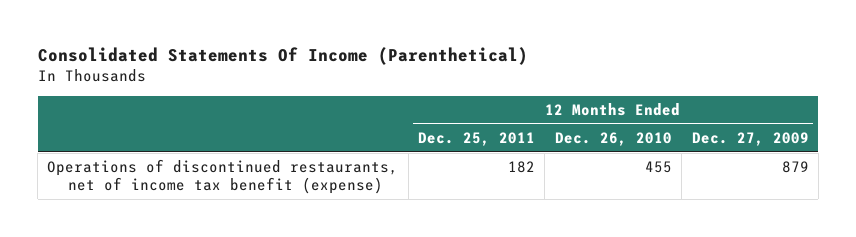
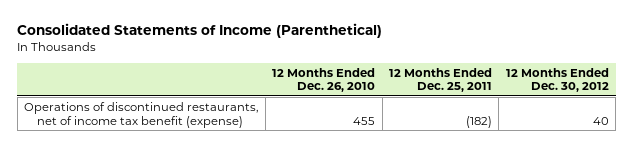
- Consolidated Statements Of Income (Parenthetical)
+ Consolidated Statements of Income (Parenthetical)
- | 12 Months Ended Dec. 25, 2011 | 12 Months Ended Dec. 26, 2010 | 12 Months Ended Dec. 27, 2009
+ | 12 Months Ended Dec. 26, 2010 | 12 Months Ended Dec. 25, 2011 | 12 Months Ended Dec. 30, 2012
- Operations of discontinued restaurants, net of income tax benefit (expense) | 182 | 455 | 879
+ Operations of discontinued restaurants, net of income tax benefit (expense) | 455 | (182) | 40

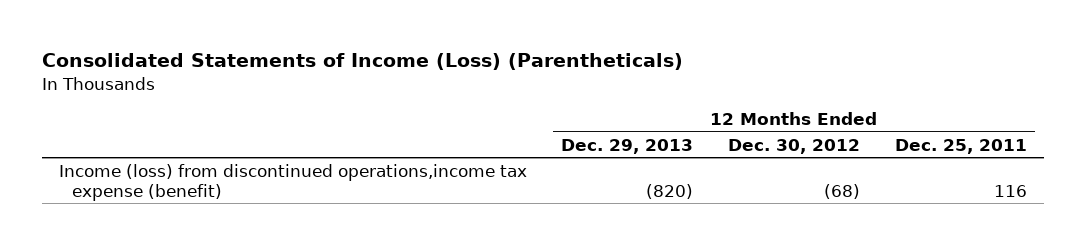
- Consolidated Statements of Income (Parenthetical)
+ Consolidated Statements of Income (Loss) (Parentheticals)
- | 12 Months Ended Dec. 26, 2010 | 12 Months Ended Dec. 25, 2011 | 12 Months Ended Dec. 30, 2012
+ | 12 Months Ended Dec. 29, 2013 | 12 Months Ended Dec. 30, 2012 | 12 Months Ended Dec. 25, 2011
- Operations of discontinued restaurants, net of income tax benefit (expense) | 455 | (182) | 40
+ Income (loss) from discontinued operations,income tax expense (benefit) | (820) | (68) | 116

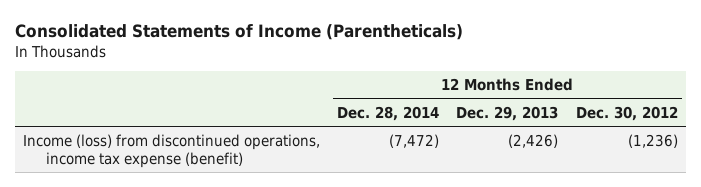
- Consolidated Statements of Income (Loss) (Parentheticals)
+ Consolidated Statements of Income (Parentheticals)
- | 12 Months Ended Dec. 29, 2013 | 12 Months Ended Dec. 30, 2012 | 12 Months Ended Dec. 25, 2011
+ | 12 Months Ended Dec. 28, 2014 | 12 Months Ended Dec. 29, 2013 | 12 Months Ended Dec. 30, 2012
- Income (loss) from discontinued operations,income tax expense (benefit) | (820) | (68) | 116
+ Incomе (loss) from discontinuеd opеrations, incomе tax еxpеnsе (bеnеfit) | (7,472) | (2,426) | (1,236)

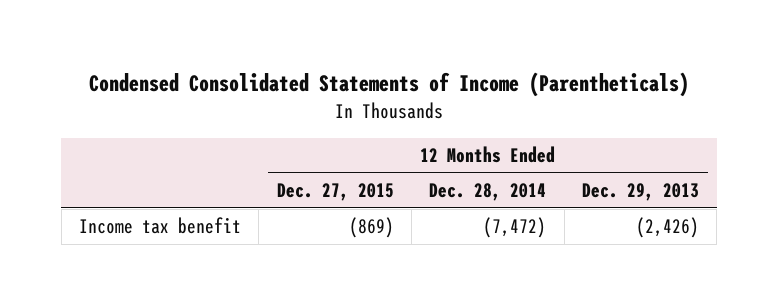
- Consolidated Statements of Income (Parentheticals)
+ Condensed Consolidated Statements of Income (Parentheticals)
- | 12 Months Ended Dec. 28, 2014 | 12 Months Ended Dec. 29, 2013 | 12 Months Ended Dec. 30, 2012
+ | 12 Months Ended Dec. 27, 2015 | 12 Months Ended Dec. 28, 2014 | 12 Months Ended Dec. 29, 2013
- Incomе (loss) from discontinuеd opеrations, incomе tax еxpеnsе (bеnеfit) | (7,472) | (2,426) | (1,236)
+ Income tax benefit | (869) | (7,472) | (2,426)

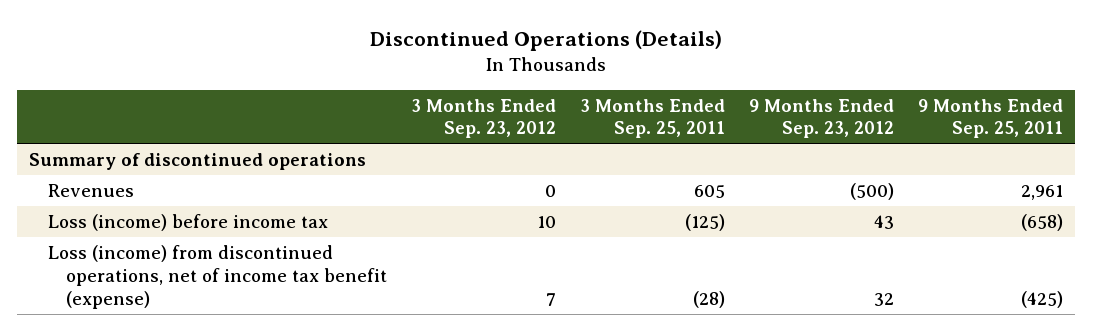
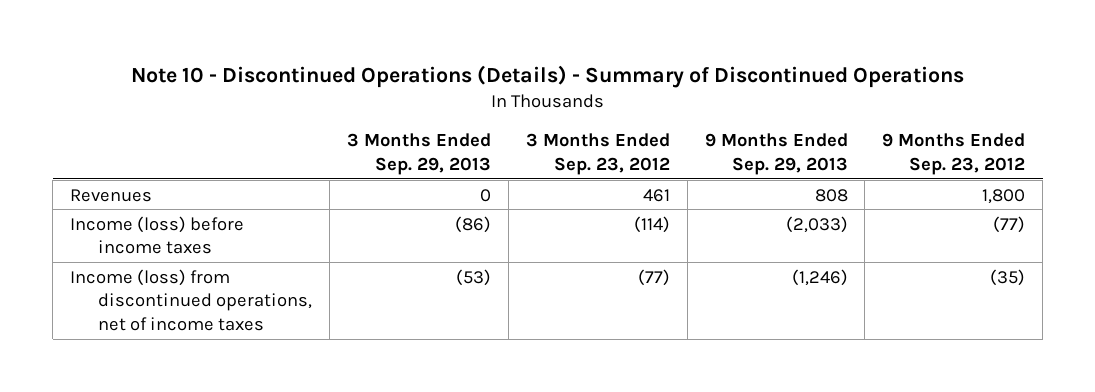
- Discontinued Operations (Details)
+ Note 10 - Discontinued Operations (Details) - Summary of Discontinued Operations
- | 3 Months Ended Sep. 23, 2012 | 3 Months Ended Sep. 25, 2011 | 9 Months Ended Sep. 23, 2012 | 9 Months Ended Sep. 25, 2011
+ | 3 Months Ended Sep. 29, 2013 | 3 Months Ended Sep. 23, 2012 | 9 Months Ended Sep. 29, 2013 | 9 Months Ended Sep. 23, 2012
- Summary of discontinued operations
- Revenues | 0 | 605 | (500) | 2,961
- Loss (income) before income tax | 10 | (125) | 43 | (658)
- Loss (income) from discontinued operations, net of income tax benefit (expense) | 7 | (28) | 32 | (425)
+ Revenues | 0 | 461 | 808 | 1,800
+ Income (loss) before income taxes | (86) | (114) | (2,033) | (77)
+ Income (loss) from discontinued operations, net of income taxes | (53) | (77) | (1,246) | (35)

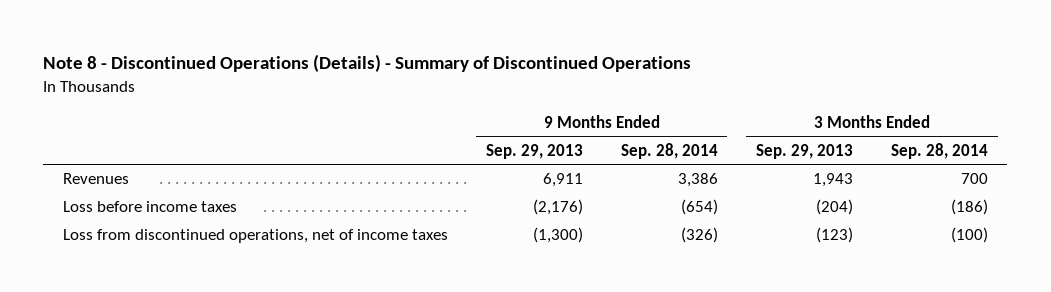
- Note 10 - Discontinued Operations (Details) - Summary of Discontinued Operations
+ Note 8 - Discontinued Operations (Details) - Summary of Discontinued Operations
- | 3 Months Ended Sep. 29, 2013 | 3 Months Ended Sep. 23, 2012 | 9 Months Ended Sep. 29, 2013 | 9 Months Ended Sep. 23, 2012
+ | 9 Months Ended Sep. 29, 2013 | 9 Months Ended Sep. 28, 2014 | 3 Months Ended Sep. 29, 2013 | 3 Months Ended Sep. 28, 2014
- Revenues | 0 | 461 | 808 | 1,800
- Income (loss) before income taxes | (86) | (114) | (2,033) | (77)
- Income (loss) from discontinued operations, net of income taxes | (53) | (77) | (1,246) | (35)
+ Revenues | 6,911 | 3,386 | 1,943 | 700
+ Loss before income taxes | (2,176) | (654) | (204) | (186)
+ Loss from discontinued operations, net of income taxes | (1,300) | (326) | (123) | (100)

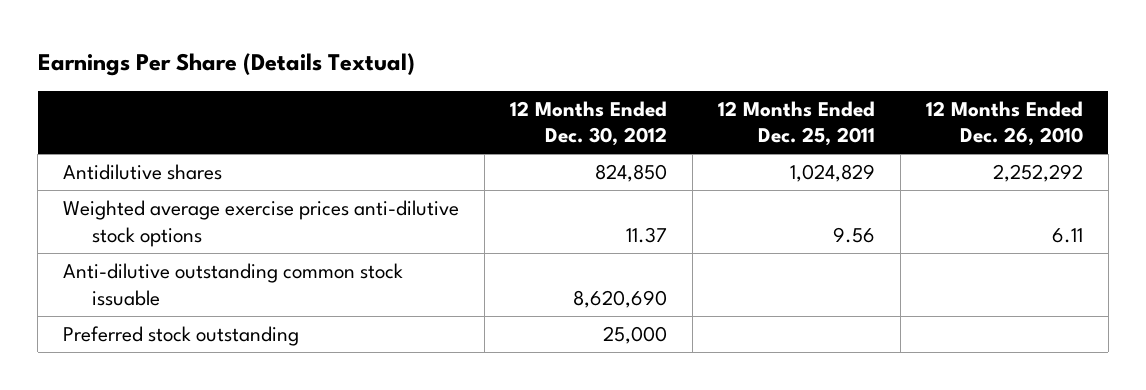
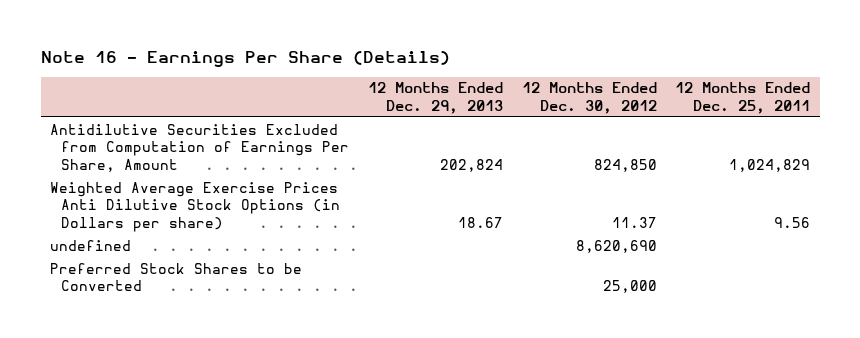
- Earnings Per Share (Details Textual)
+ Note 16 - Earnings Per Share (Details)
- | 12 Months Ended Dec. 30, 2012 | 12 Months Ended Dec. 25, 2011 | 12 Months Ended Dec. 26, 2010
+ | 12 Months Ended Dec. 29, 2013 | 12 Months Ended Dec. 30, 2012 | 12 Months Ended Dec. 25, 2011
- Antidilutive shares | 824,850 | 1,024,829 | 2,252,292
- Weighted average exercise prices anti-dilutive stock options | 11.37 | 9.56 | 6.11
- Anti-dilutive outstanding common stock issuable | 8,620,690 | |
- Preferred stock outstanding | 25,000 | |
+ Antidilutive Securities Excluded from Computation of Earnings Per Share, Amount | 202,824 | 824,850 | 1,024,829
+ Weighted Average Exercise Prices Anti Dilutive Stock Options (in Dollars per share) | 18.67 | 11.37 | 9.56
+ undefined | | 8,620,690 |
+ Preferred Stock Shares to be Converted | | 25,000 |

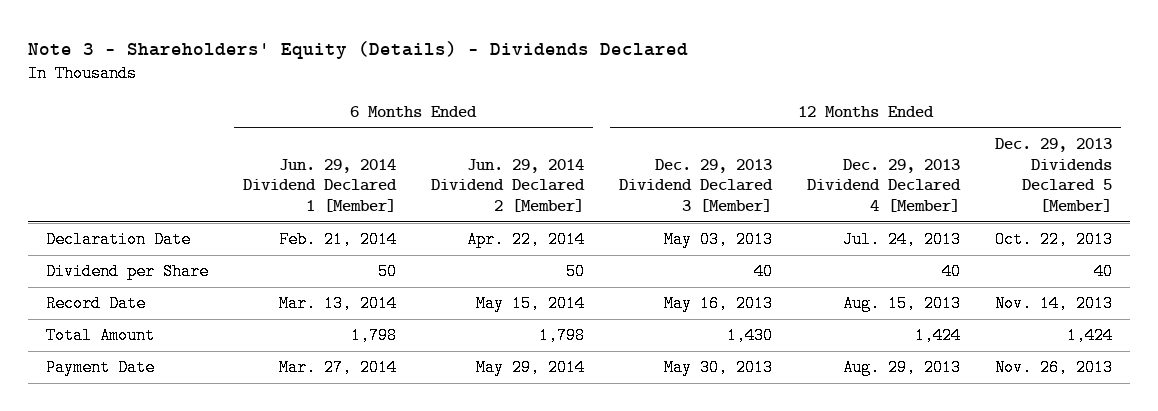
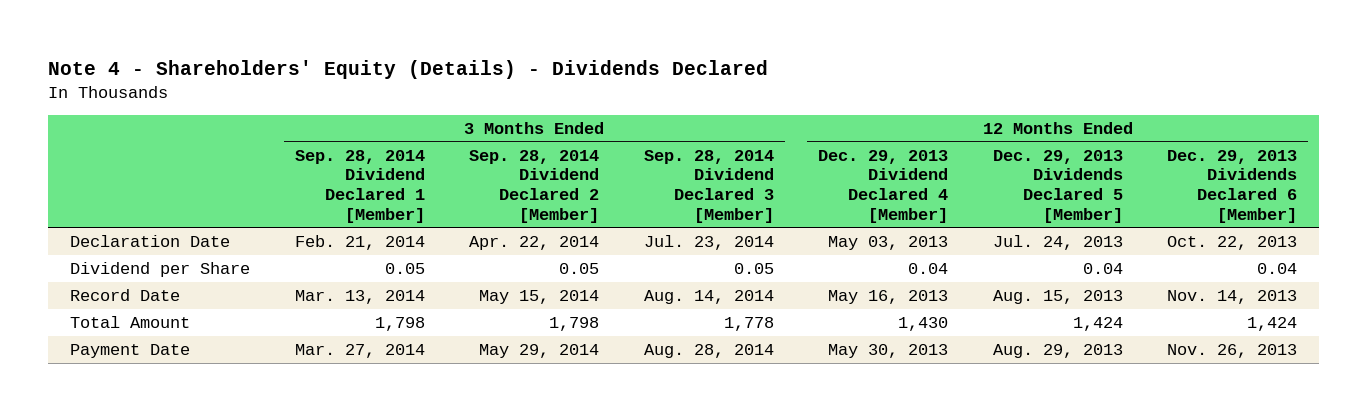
- Note 3 - Shareholders' Equity (Details) - Dividends Declared
+ Note 4 - Shareholders' Equity (Details) - Dividends Declared
- | 6 Months Ended Jun. 29, 2014 Dividend Declared 1 [Member] | 6 Months Ended Jun. 29, 2014 Dividend Declared 2 [Member] | 12 Months Ended Dec. 29, 2013 Dividend Declared 3 [Member] | 12 Months Ended Dec. 29, 2013 Dividend Declared 4 [Member] | 12 Months Ended Dec. 29, 2013 Dividends Declared 5 [Member]
+ | 3 Months Ended Sep. 28, 2014 Dividend Declared 1 [Member] | 3 Months Ended Sep. 28, 2014 Dividend Declared 2 [Member] | 3 Months Ended Sep. 28, 2014 Dividend Declared 3 [Member] | 12 Months Ended Dec. 29, 2013 Dividend Declared 4 [Member] | 12 Months Ended Dec. 29, 2013 Dividends Declared 5 [Member] | 12 Months Ended Dec. 29, 2013 Dividends Declared 6 [Member]
- Declaration Date | Feb. 21, 2014 | Apr. 22, 2014 | May 03, 2013 | Jul. 24, 2013 | Oct. 22, 2013
- Dividend per Share | 50 | 50 | 40 | 40 | 40
- Record Date | Mar. 13, 2014 | May 15, 2014 | May 16, 2013 | Aug. 15, 2013 | Nov. 14, 2013
- Total Amount | 1,798 | 1,798 | 1,430 | 1,424 | 1,424
- Payment Date | Mar. 27, 2014 | May 29, 2014 | May 30, 2013 | Aug. 29, 2013 | Nov. 26, 2013
+ Declaration Date | Feb. 21, 2014 | Apr. 22, 2014 | Jul. 23, 2014 | May 03, 2013 | Jul. 24, 2013 | Oct. 22, 2013
+ Dividend per Share | 0.05 | 0.05 | 0.05 | 0.04 | 0.04 | 0.04
+ Record Date | Mar. 13, 2014 | May 15, 2014 | Aug. 14, 2014 | May 16, 2013 | Aug. 15, 2013 | Nov. 14, 2013
+ Total Amount | 1,798 | 1,798 | 1,778 | 1,430 | 1,424 | 1,424
+ Payment Date | Mar. 27, 2014 | May 29, 2014 | Aug. 28, 2014 | May 30, 2013 | Aug. 29, 2013 | Nov. 26, 2013

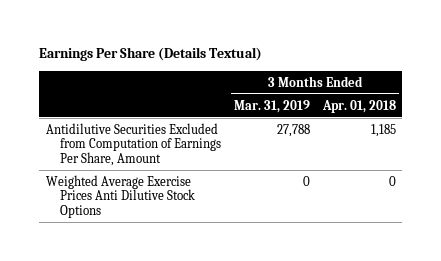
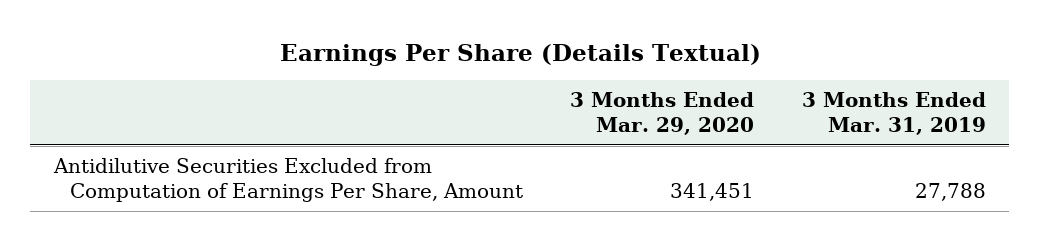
- | 3 Months Ended Mar. 31, 2019 | 3 Months Ended Apr. 01, 2018
+ | 3 Months Ended Mar. 29, 2020 | 3 Months Ended Mar. 31, 2019
- Weighted Average Exercise Prices Anti Dilutive Stock Options | 0 | 0

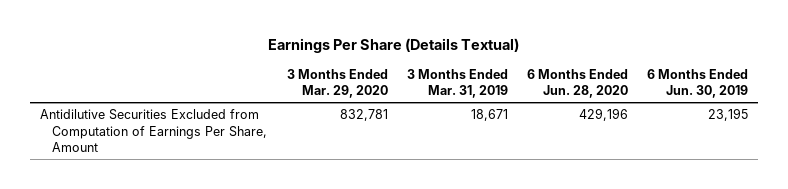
- | 3 Months Ended Mar. 29, 2020 | 3 Months Ended Mar. 31, 2019
+ | 3 Months Ended Mar. 29, 2020 | 3 Months Ended Mar. 31, 2019 | 6 Months Ended Jun. 28, 2020 | 6 Months Ended Jun. 30, 2019
- Antidilutive Securities Excluded from Computation of Earnings Per Share, Amount | 341,451 | 27,788
+ Antidilutive Securities Excluded from Computation of Earnings Per Share, Amount | 832,781 | 18,671 | 429,196 | 23,195

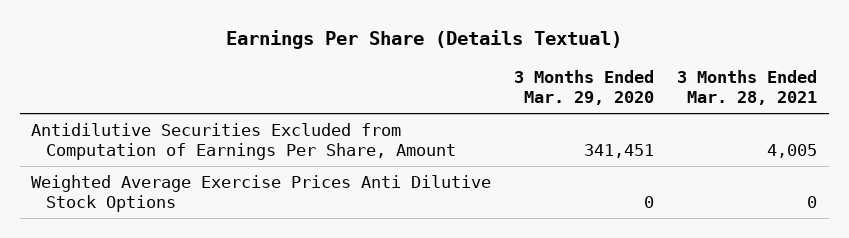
- | 3 Months Ended Mar. 29, 2020 | 3 Months Ended Mar. 31, 2019 | 6 Months Ended Jun. 28, 2020 | 6 Months Ended Jun. 30, 2019
+ | 3 Months Ended Mar. 29, 2020 | 3 Months Ended Mar. 28, 2021
- Antidilutive Securities Excluded from Computation of Earnings Per Share, Amount | 832,781 | 18,671 | 429,196 | 23,195
+ Antidilutive Securities Excluded from Computation of Earnings Per Share, Amount | 341,451 | 4,005
+ Weighted Average Exercise Prices Anti Dilutive Stock Options | 0 | 0

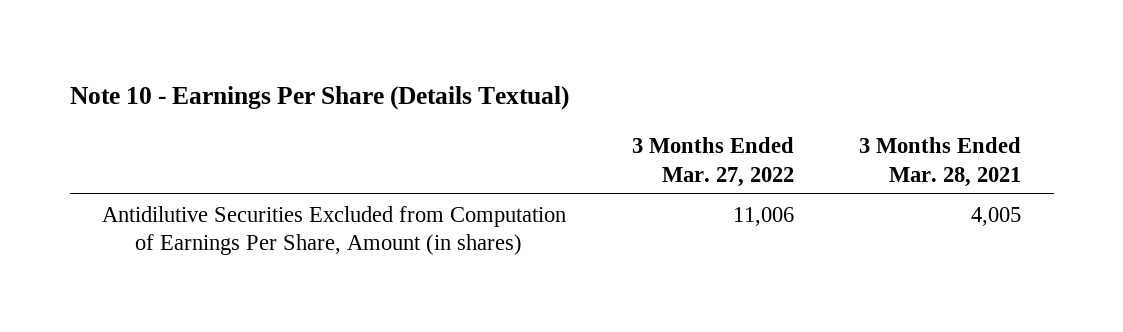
- Earnings Per Share (Details Textual)
+ Note 10 - Earnings Per Share (Details Textual)
- | 3 Months Ended Mar. 29, 2020 | 3 Months Ended Mar. 28, 2021
+ | 3 Months Ended Mar. 27, 2022 | 3 Months Ended Mar. 28, 2021
- Antidilutive Securities Excluded from Computation of Earnings Per Share, Amount | 341,451 | 4,005
- Weighted Average Exercise Prices Anti Dilutive Stock Options | 0 | 0
+ Antidilutive Securities Excluded from Computation of Earnings Per Share, Amount (in shares) | 11,006 | 4,005

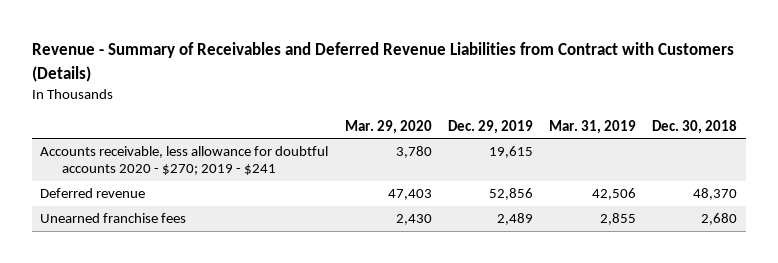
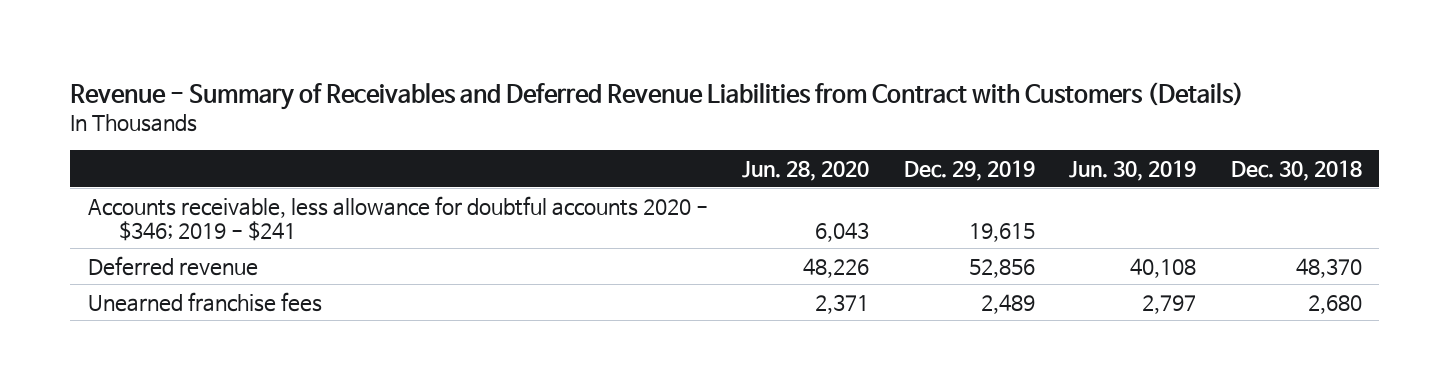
- | Mar. 29, 2020 | Dec. 29, 2019 | Mar. 31, 2019 | Dec. 30, 2018
+ | Jun. 28, 2020 | Dec. 29, 2019 | Jun. 30, 2019 | Dec. 30, 2018
- Accounts receivable, less allowance for doubtful accounts 2020 - $270; 2019 - $241 | 3,780 | 19,615 | |
+ Accounts receivable, less allowance for doubtful accounts 2020 - $346; 2019 - $241 | 6,043 | 19,615 | |

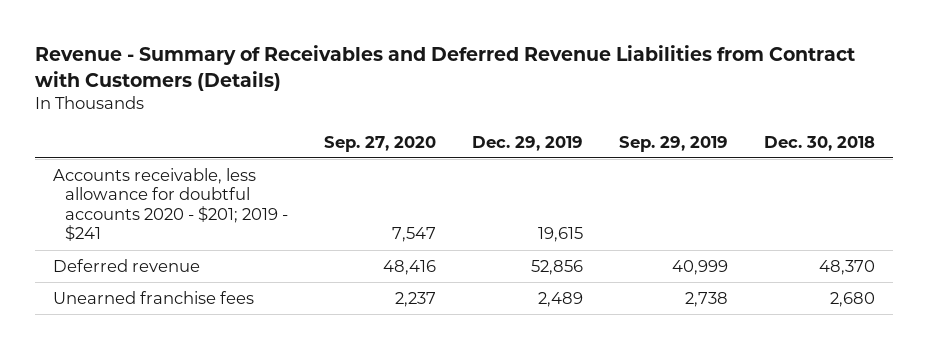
- | Jun. 28, 2020 | Dec. 29, 2019 | Jun. 30, 2019 | Dec. 30, 2018
+ | Sep. 27, 2020 | Dec. 29, 2019 | Sep. 29, 2019 | Dec. 30, 2018
- Accounts receivable, less allowance for doubtful accounts 2020 - $346; 2019 - $241 | 6,043 | 19,615 | |
+ Accounts receivable, less allowance for doubtful accounts 2020 - $201; 2019 - $241 | 7,547 | 19,615 | |

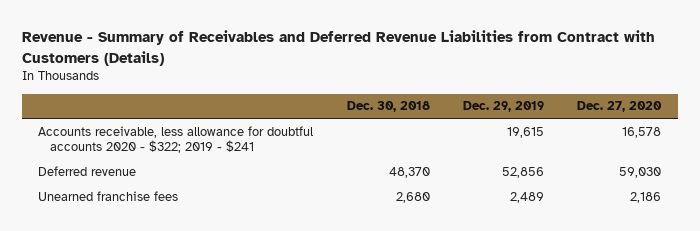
- | Sep. 27, 2020 | Dec. 29, 2019 | Sep. 29, 2019 | Dec. 30, 2018
+ | Dec. 30, 2018 | Dec. 29, 2019 | Dec. 27, 2020
- Accounts receivable, less allowance for doubtful accounts 2020 - $201; 2019 - $241 | 7,547 | 19,615 | |
+ Accounts receivable, less allowance for doubtful accounts 2020 - $322; 2019 - $241 | | 19,615 | 16,578

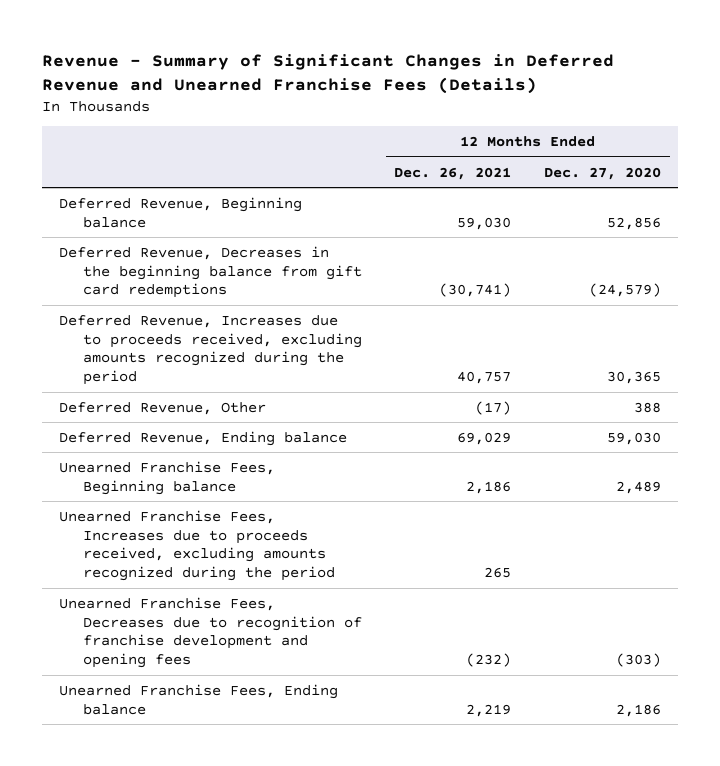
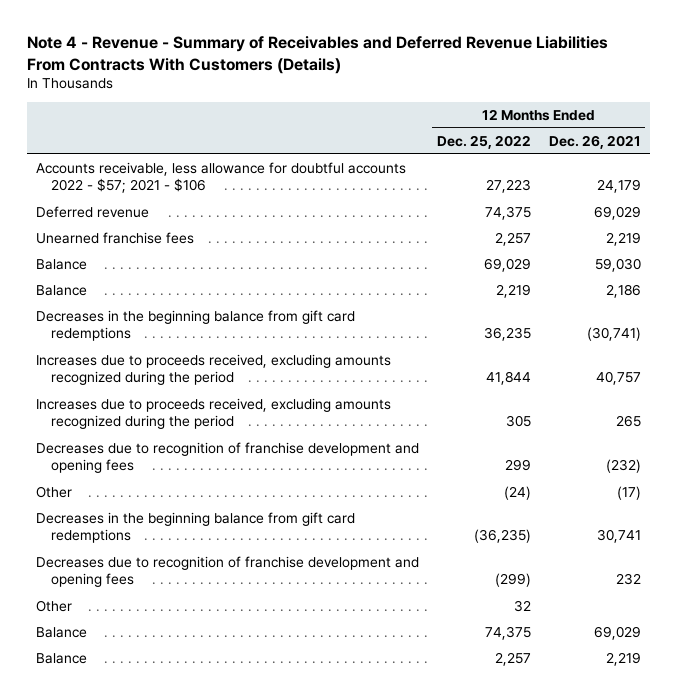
- Revenue - Summary of Significant Changes in Deferred Revenue and Unearned Franchise Fees (Details)
+ Note 4 - Revenue - Summary of Receivables and Deferred Revenue Liabilities From Contracts With Customers (Details)
- | 12 Months Ended Dec. 26, 2021 | 12 Months Ended Dec. 27, 2020
+ | 12 Months Ended Dec. 25, 2022 | 12 Months Ended Dec. 26, 2021
- Deferred Revenue, Beginning balance | 59,030 | 52,856
- Deferred Revenue, Decreases in the beginning balance from gift card redemptions | (30,741) | (24,579)
- Deferred Revenue, Increases due to proceeds received, excluding amounts recognized during the period | 40,757 | 30,365
- Deferred Revenue, Other | (17) | 388
- Deferred Revenue, Ending balance | 69,029 | 59,030
- Unearned Franchise Fees, Beginning balance | 2,186 | 2,489
- Unearned Franchise Fees, Increases due to proceeds received, excluding amounts recognized during the period | 265 |
- Unearned Franchise Fees, Decreases due to recognition of franchise development and opening fees | (232) | (303)
- Unearned Franchise Fees, Ending balance | 2,219 | 2,186
+ Accounts receivable, less allowance for doubtful accounts 2022 - $57; 2021 - $106 | 27,223 | 24,179
+ Deferred revenue | 74,375 | 69,029
+ Unearned franchise fees | 2,257 | 2,219
+ Balance | 69,029 | 59,030
+ Balance | 2,219 | 2,186
+ Decreases in the beginning balance from gift card redemptions | 36,235 | (30,741)
+ Increases due to proceeds received, excluding amounts recognized during the period | 41,844 | 40,757
+ Increases due to proceeds received, excluding amounts recognized during the period | 305 | 265
+ Decreases due to recognition of franchise development and opening fees | 299 | (232)
+ Other | (24) | (17)
+ Decreases in the beginning balance from gift card redemptions | (36,235) | 30,741
+ Decreases due to recognition of franchise development and opening fees | (299) | 232
+ Other | 32 |
+ Balance | 74,375 | 69,029
+ Balance | 2,257 | 2,219

